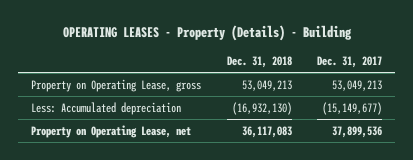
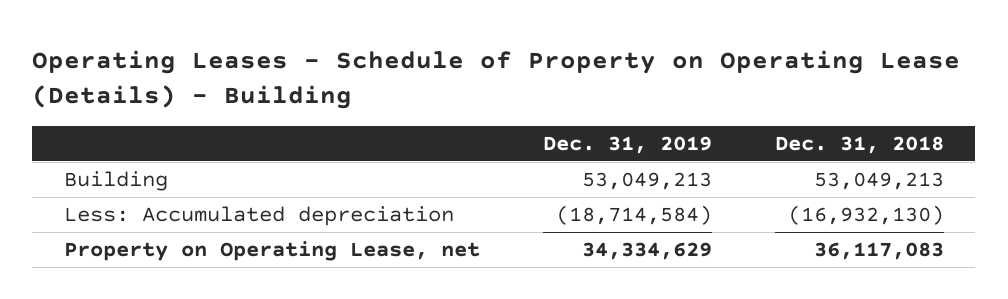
- OPERATING LEASES - Property (Details) - Building
+ Operating Leases - Schedule of Property on Operating Lease (Details) - Building
- | Dec. 31, 2018 | Dec. 31, 2017
+ | Dec. 31, 2019 | Dec. 31, 2018
- Property on Operating Lease, gross | 53,049,213 | 53,049,213
+ Building | 53,049,213 | 53,049,213

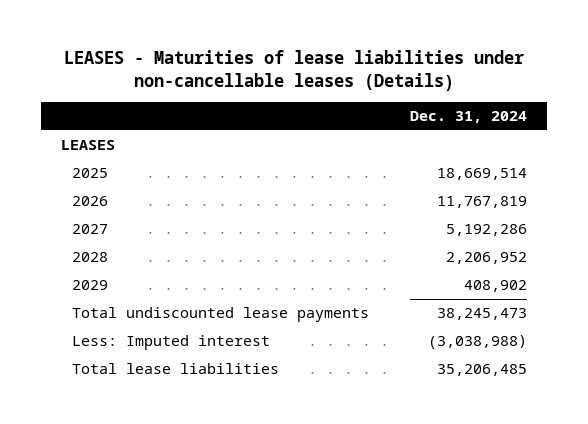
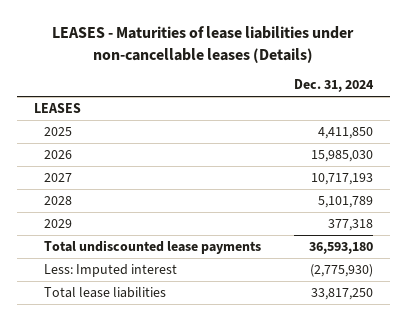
- 2025 | 18,669,514
- 2026 | 11,767,819
- 2027 | 5,192,286
- 2028 | 2,206,952
- 2029 | 408,902
- Total undiscounted lease payments | 38,245,473
- Less: Imputed interest | (3,038,988)
- Total lease liabilities | 35,206,485
+ 2025 | 4,411,850
+ 2026 | 15,985,030
+ 2027 | 10,717,193
+ 2028 | 5,101,789
+ 2029 | 377,318
+ Total undiscounted lease payments | 36,593,180
+ Less: Imputed interest | (2,775,930)
+ Total lease liabilities | 33,817,250

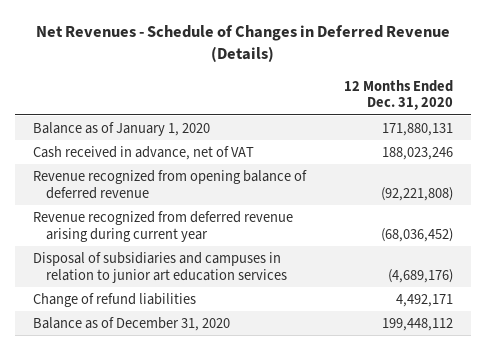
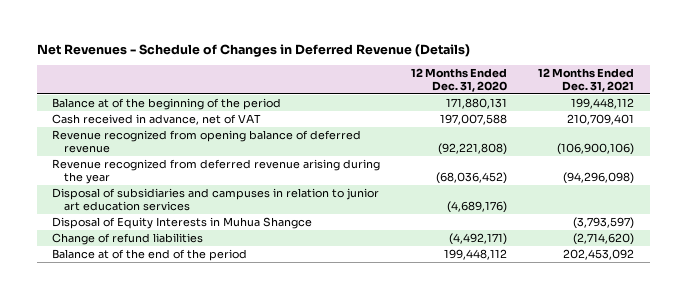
- | 12 Months Ended Dec. 31, 2020
+ | 12 Months Ended Dec. 31, 2020 | 12 Months Ended Dec. 31, 2021
- Balance as of January 1, 2020 | 171,880,131
- Cash received in advance, net of VAT | 188,023,246
+ Balance at of the beginning of the period | 171,880,131 | 199,448,112
+ Cash received in advance, net of VAT | 197,007,588 | 210,709,401
- Revenue recognized from deferred revenue arising during current year | (68,036,452)
+ Revenue recognized from deferred revenue arising during the year | (68,036,452) | (94,296,098)
- Change of refund liabilities | 4,492,171
- Balance as of December 31, 2020 | 199,448,112
+ Disposal of Equity Interests in Muhua Shangce | | (3,793,597)
+ Change of refund liabilities | (4,492,171) | (2,714,620)
+ Balance at of the end of the period | 199,448,112 | 202,453,092

